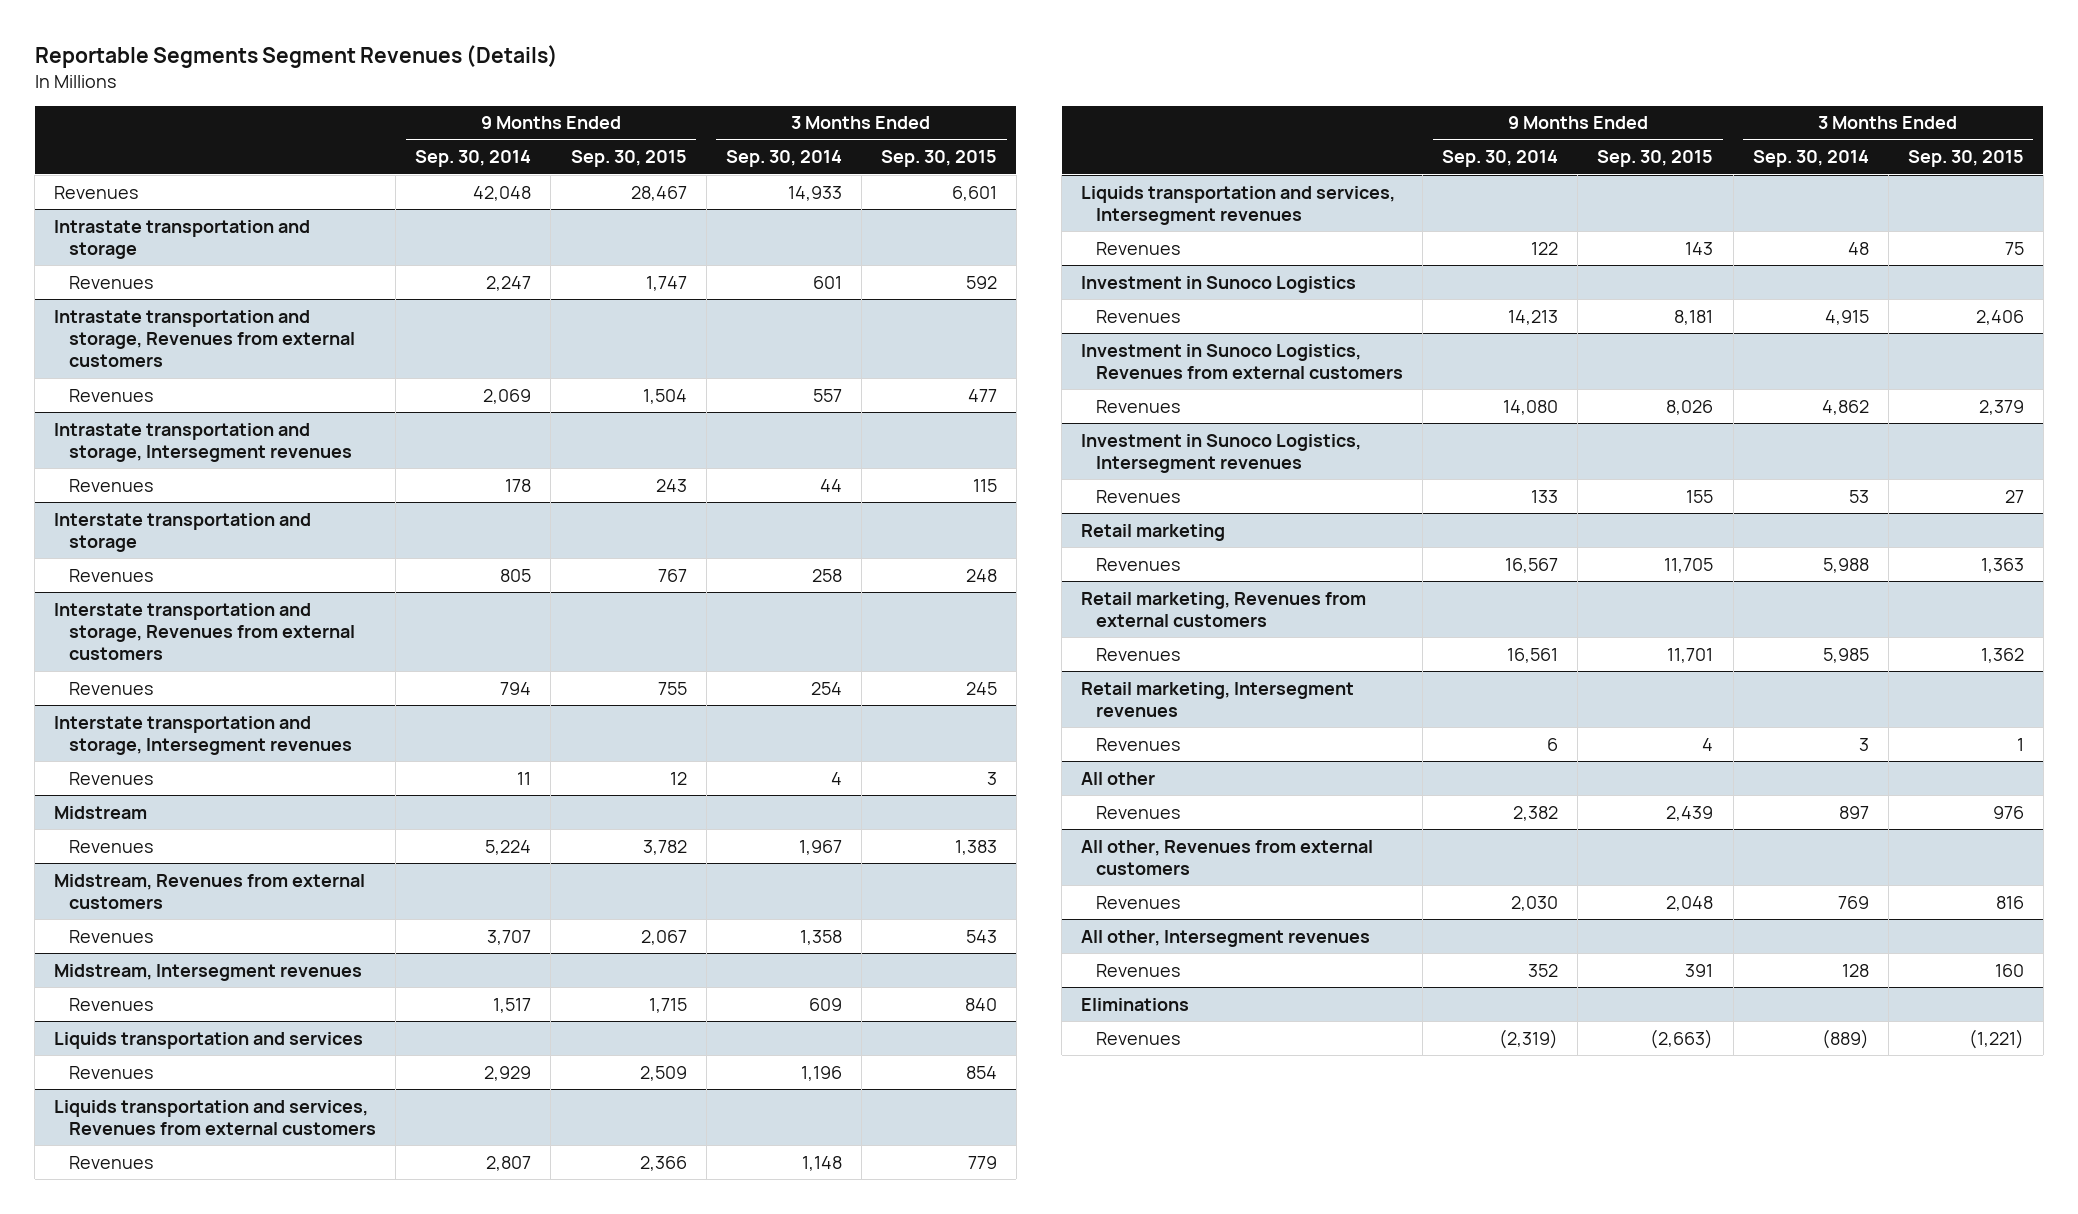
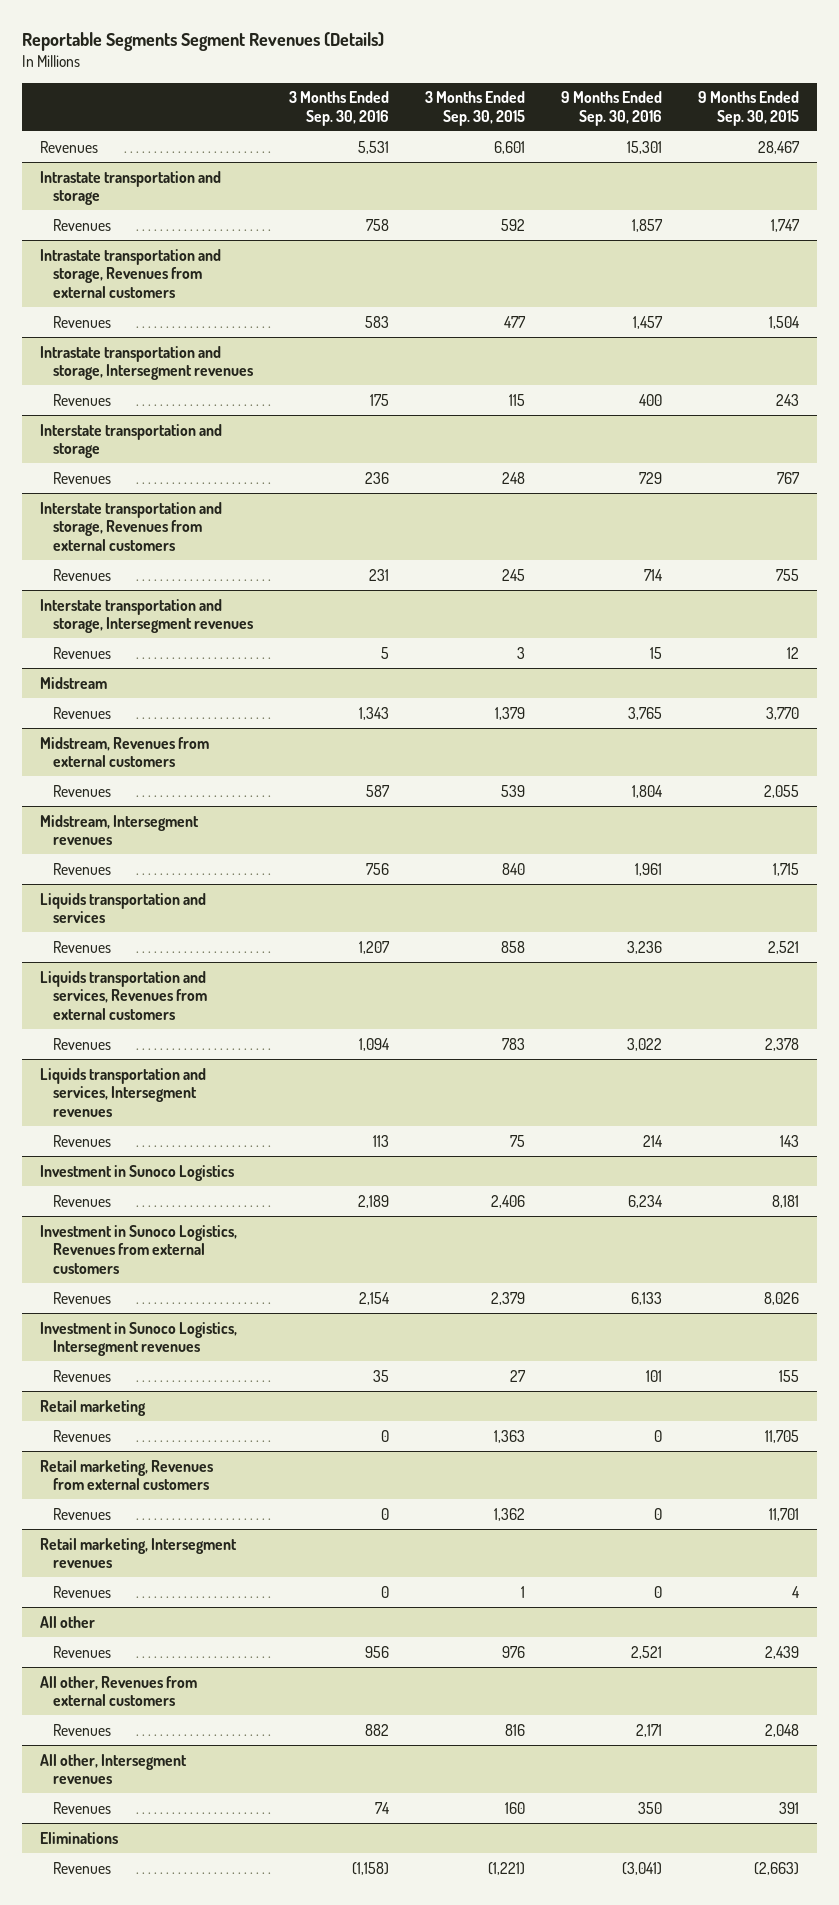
- | 9 Months Ended Sep. 30, 2014 | 9 Months Ended Sep. 30, 2015 | 3 Months Ended Sep. 30, 2014 | 3 Months Ended Sep. 30, 2015
+ | 3 Months Ended Sep. 30, 2016 | 3 Months Ended Sep. 30, 2015 | 9 Months Ended Sep. 30, 2016 | 9 Months Ended Sep. 30, 2015
@ Midstream
- Revenues | 5,224 | 3,782 | 1,967 | 1,383
+ Revenues | 1,343 | 1,379 | 3,765 | 3,770
@ Midstream, Revenues from external customers
- Revenues | 3,707 | 2,067 | 1,358 | 543
+ Revenues | 587 | 539 | 1,804 | 2,055
@ Liquids transportation and services
- Revenues | 2,929 | 2,509 | 1,196 | 854
+ Revenues | 1,207 | 858 | 3,236 | 2,521
@ Liquids transportation and services, Revenues from external customers
- Revenues | 2,807 | 2,366 | 1,148 | 779
+ Revenues | 1,094 | 783 | 3,022 | 2,378

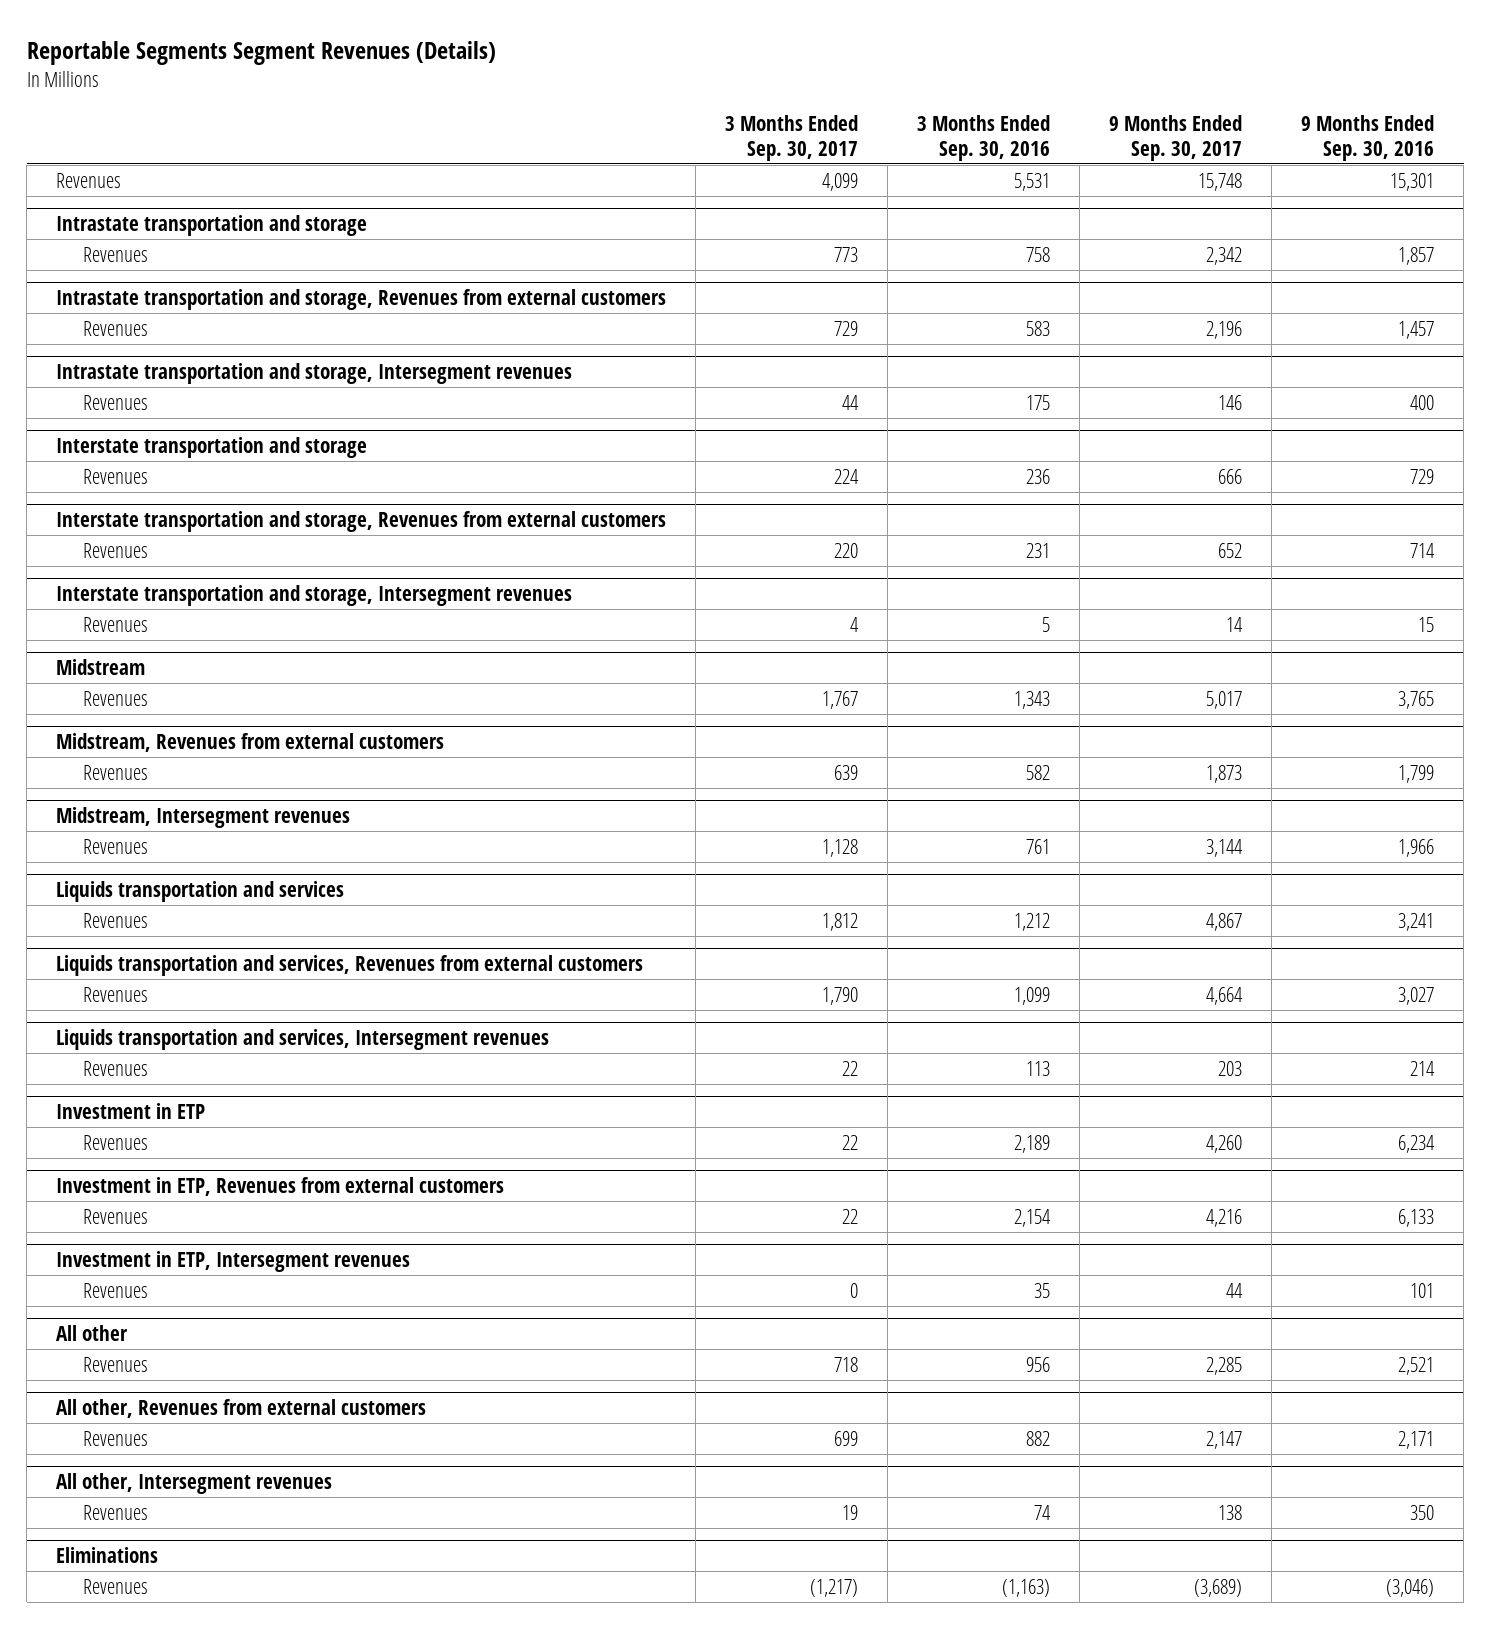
- | 3 Months Ended Sep. 30, 2016 | 3 Months Ended Sep. 30, 2015 | 9 Months Ended Sep. 30, 2016 | 9 Months Ended Sep. 30, 2015
+ | 3 Months Ended Sep. 30, 2017 | 3 Months Ended Sep. 30, 2016 | 9 Months Ended Sep. 30, 2017 | 9 Months Ended Sep. 30, 2016
@ Midstream, Revenues from external customers
- Revenues | 587 | 539 | 1,804 | 2,055
+ Revenues | 639 | 582 | 1,873 | 1,799
@ Midstream, Intersegment revenues
- Revenues | 756 | 840 | 1,961 | 1,715
+ Revenues | 1,128 | 761 | 3,144 | 1,966
@ Liquids transportation and services
- Revenues | 1,207 | 858 | 3,236 | 2,521
+ Revenues | 1,812 | 1,212 | 4,867 | 3,241
@ Liquids transportation and services, Revenues from external customers
- Revenues | 1,094 | 783 | 3,022 | 2,378
+ Revenues | 1,790 | 1,099 | 4,664 | 3,027
- Investment in Sunoco Logistics
+ Investment in ETP
- Investment in Sunoco Logistics, Revenues from external customers
+ Investment in ETP, Revenues from external customers
- Investment in Sunoco Logistics, Intersegment revenues
+ Investment in ETP, Intersegment revenues
- Retail marketing
- Revenues | 0 | 1,363 | 0 | 11,705
- Retail marketing, Revenues from external customers
- Revenues | 0 | 1,362 | 0 | 11,701
- Retail marketing, Intersegment revenues
- Revenues | 0 | 1 | 0 | 4
@ Eliminations
- Revenues | (1,158) | (1,221) | (3,041) | (2,663)
+ Revenues | (1,217) | (1,163) | (3,689) | (3,046)

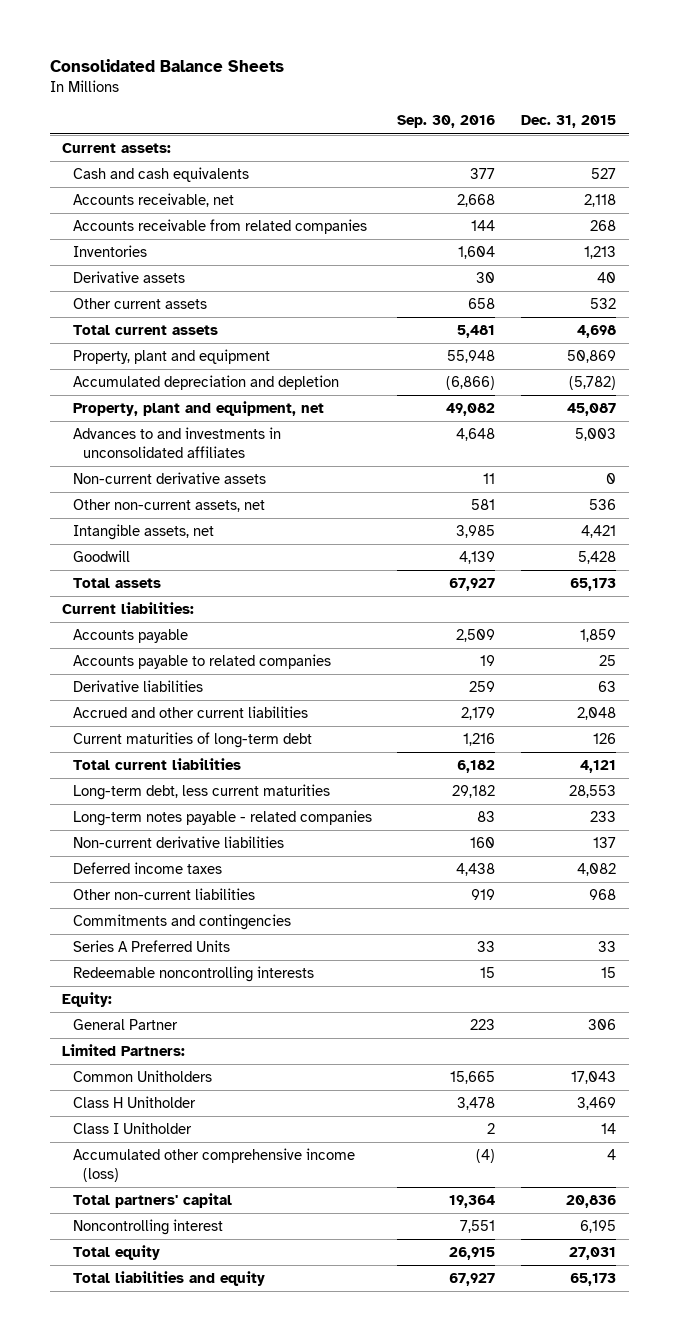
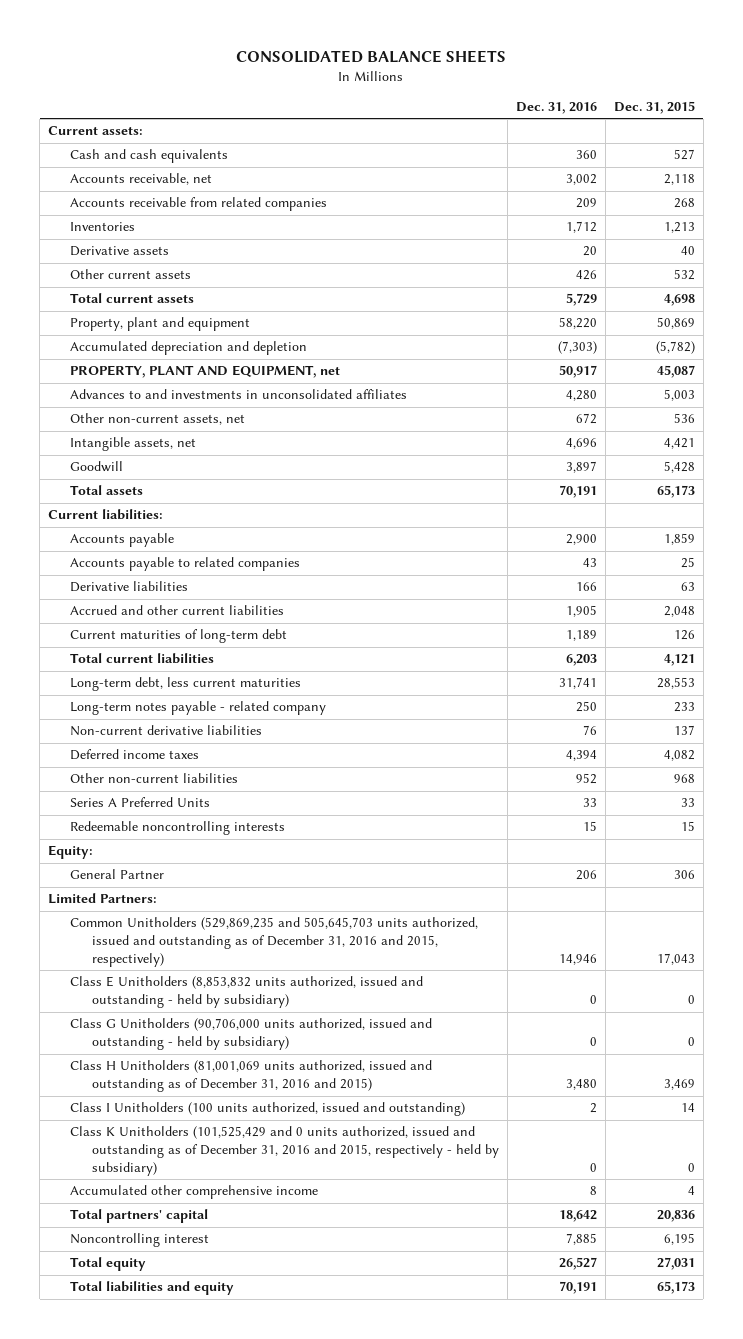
- Consolidated Balance Sheets
+ CONSOLIDATED BALANCE SHEETS
- | Sep. 30, 2016 | Dec. 31, 2015
+ | Dec. 31, 2016 | Dec. 31, 2015
- Property, plant and equipment, net | 49,082 | 45,087
+ PROPERTY, PLANT AND EQUIPMENT, net | 50,917 | 45,087
- Non-current derivative assets | 11 | 0
- Long-term notes payable - related companies | 83 | 233
+ Long-term notes payable - related company | 250 | 233
- Commitments and contingencies
- Common Unitholders | 15,665 | 17,043
- Class H Unitholder | 3,478 | 3,469
- Class I Unitholder | 2 | 14
- Accumulated other comprehensive income (loss) | (4) | 4
+ Common Unitholders (529,869,235 and 505,645,703 units authorized, issued and outstanding as of December 31, 2016 and 2015, respectively) | 14,946 | 17,043
+ Class E Unitholders (8,853,832 units authorized, issued and outstanding - held by subsidiary) | 0 | 0
+ Class G Unitholders (90,706,000 units authorized, issued and outstanding - held by subsidiary) | 0 | 0
+ Class H Unitholders (81,001,069 units authorized, issued and outstanding as of December 31, 2016 and 2015) | 3,480 | 3,469
+ Class I Unitholders (100 units authorized, issued and outstanding) | 2 | 14
+ Class K Unitholders (101,525,429 and 0 units authorized, issued and outstanding as of December 31, 2016 and 2015, respectively - held by subsidiary) | 0 | 0
+ Accumulated other comprehensive income | 8 | 4

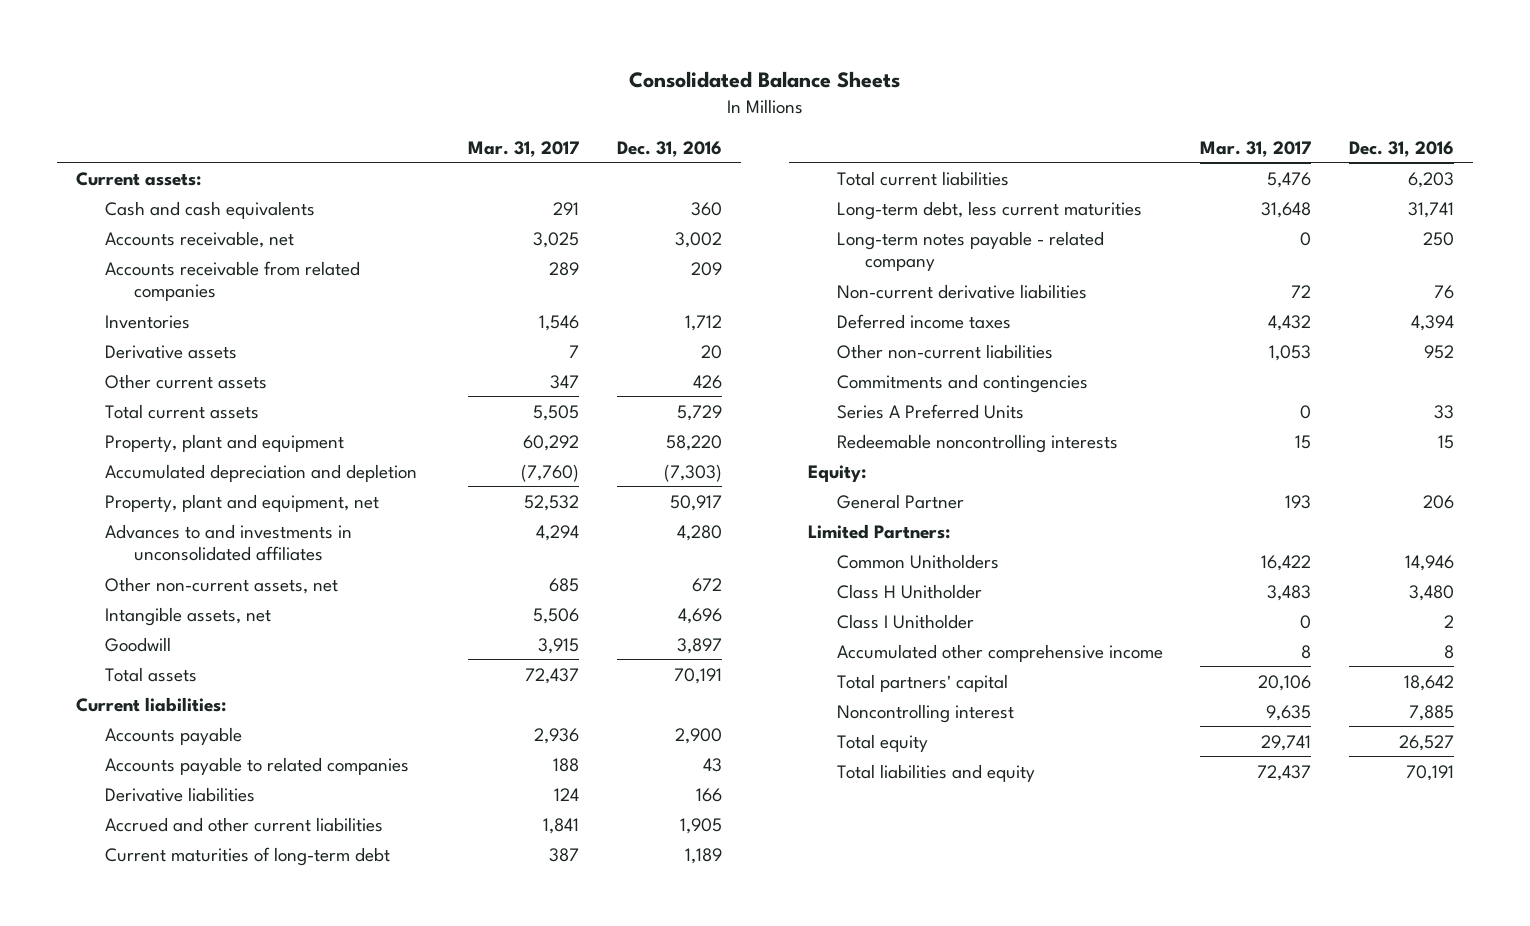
- CONSOLIDATED BALANCE SHEETS
+ Consolidated Balance Sheets
- | Dec. 31, 2016 | Dec. 31, 2015
+ | Mar. 31, 2017 | Dec. 31, 2016
- PROPERTY, PLANT AND EQUIPMENT, net | 50,917 | 45,087
+ Property, plant and equipment, net | 52,532 | 50,917
+ Commitments and contingencies
- Common Unitholders (529,869,235 and 505,645,703 units authorized, issued and outstanding as of December 31, 2016 and 2015, respectively) | 14,946 | 17,043
- Class E Unitholders (8,853,832 units authorized, issued and outstanding - held by subsidiary) | 0 | 0
- Class G Unitholders (90,706,000 units authorized, issued and outstanding - held by subsidiary) | 0 | 0
- Class H Unitholders (81,001,069 units authorized, issued and outstanding as of December 31, 2016 and 2015) | 3,480 | 3,469
- Class I Unitholders (100 units authorized, issued and outstanding) | 2 | 14
- Class K Unitholders (101,525,429 and 0 units authorized, issued and outstanding as of December 31, 2016 and 2015, respectively - held by subsidiary) | 0 | 0
+ Common Unitholders | 16,422 | 14,946
+ Class H Unitholder | 3,483 | 3,480
+ Class I Unitholder | 0 | 2

